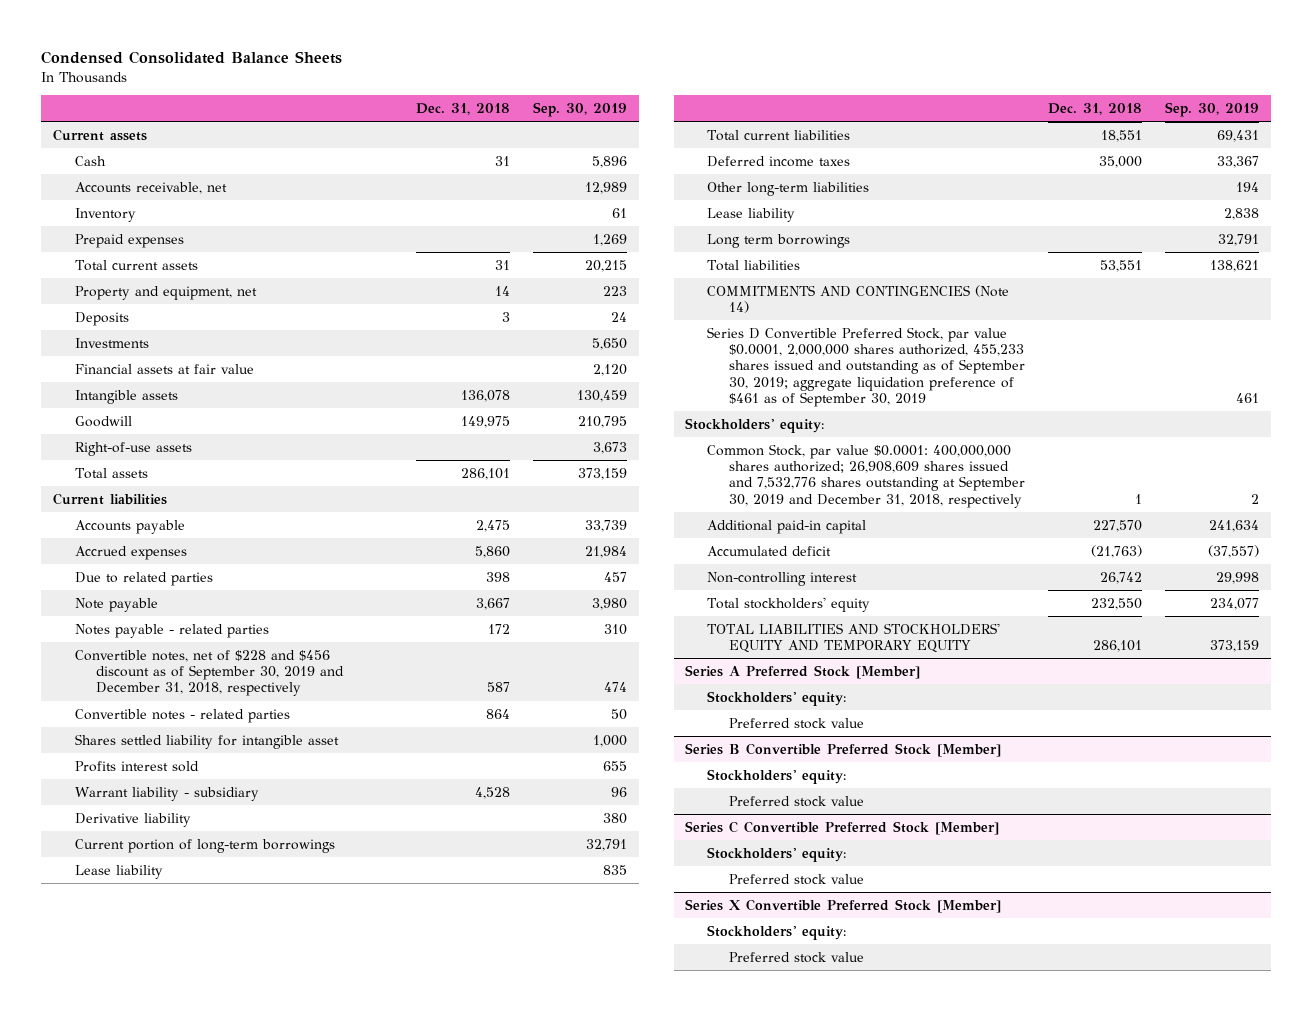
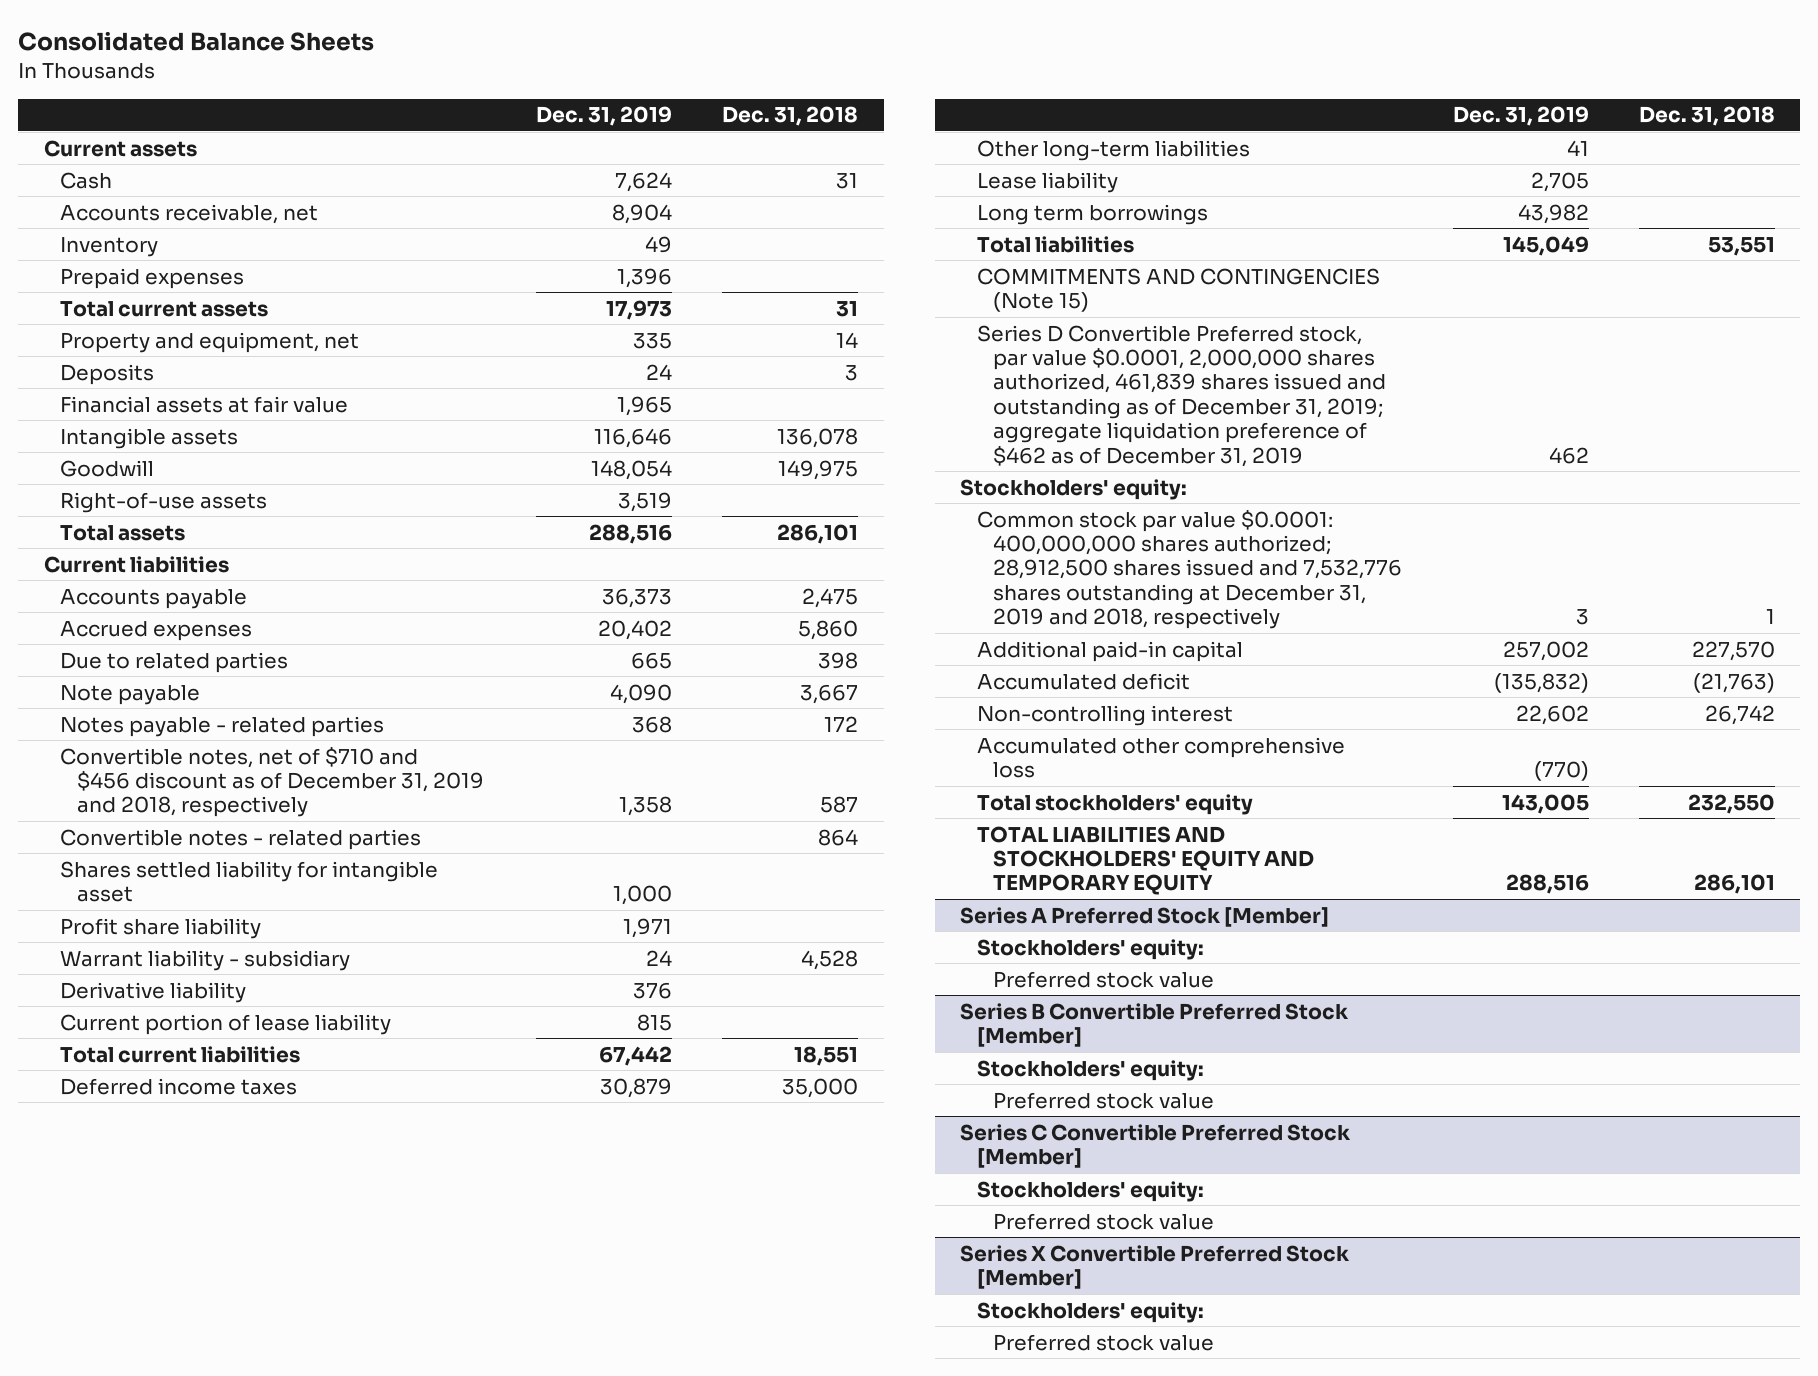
- Condensed Consolidated Balance Sheets
+ Consolidated Balance Sheets
- | Dec. 31, 2018 | Sep. 30, 2019
+ | Dec. 31, 2019 | Dec. 31, 2018
- Investments | | 5,650
- Convertible notes, net of $228 and $456 discount as of September 30, 2019 and December 31, 2018, respectively | 587 | 474
+ Convertible notes, net of $710 and $456 discount as of December 31, 2019 and 2018, respectively | 1,358 | 587
- Profits interest sold | | 655
+ Profit share liability | 1,971 |
- Current portion of long-term borrowings | | 32,791
- Lease liability | | 835
+ Current portion of lease liability | 815 |
- COMMITMENTS AND CONTINGENCIES (Note 14)
- Series D Convertible Preferred Stock, par value $0.0001, 2,000,000 shares authorized, 455,233 shares issued and outstanding as of September 30, 2019; aggregate liquidation preference of $461 as of September 30, 2019 | | 461
+ COMMITMENTS AND CONTINGENCIES (Note 15)
+ Series D Convertible Preferred stock, par value $0.0001, 2,000,000 shares authorized, 461,839 shares issued and outstanding as of December 31, 2019; aggregate liquidation preference of $462 as of December 31, 2019 | 462 |
- Common Stock, par value $0.0001: 400,000,000 shares authorized; 26,908,609 shares issued and 7,532,776 shares outstanding at September 30, 2019 and December 31, 2018, respectively | 1 | 2
+ Common stock par value $0.0001: 400,000,000 shares authorized; 28,912,500 shares issued and 7,532,776 shares outstanding at December 31, 2019 and 2018, respectively | 3 | 1
+ Accumulated other comprehensive loss | (770) |

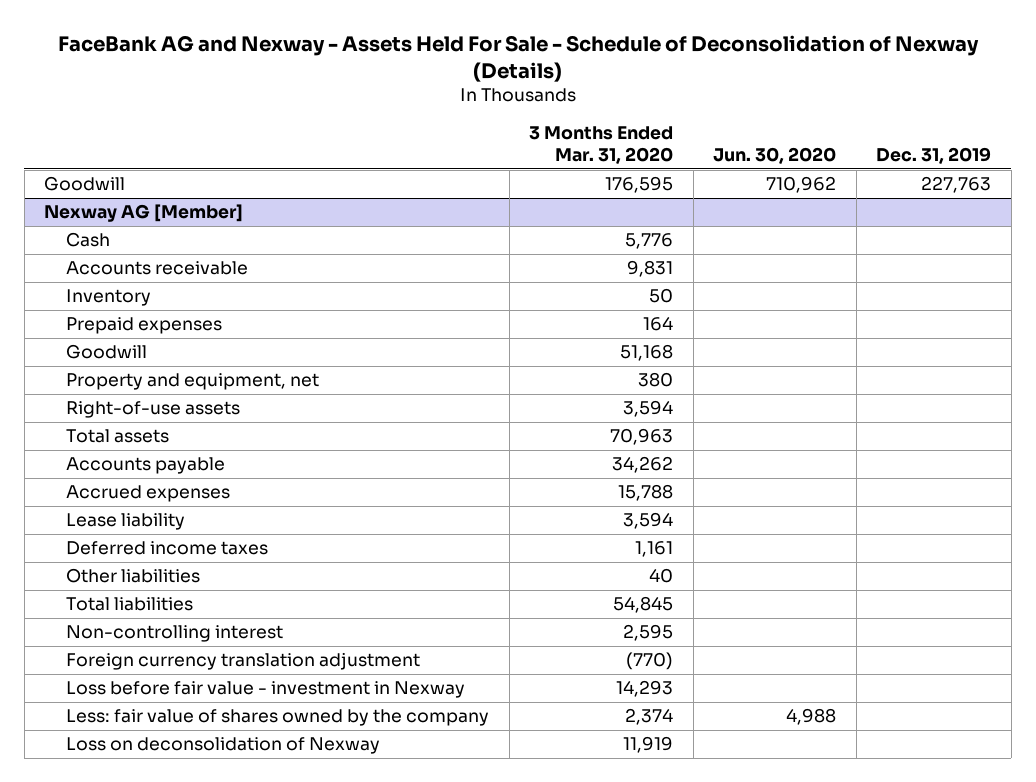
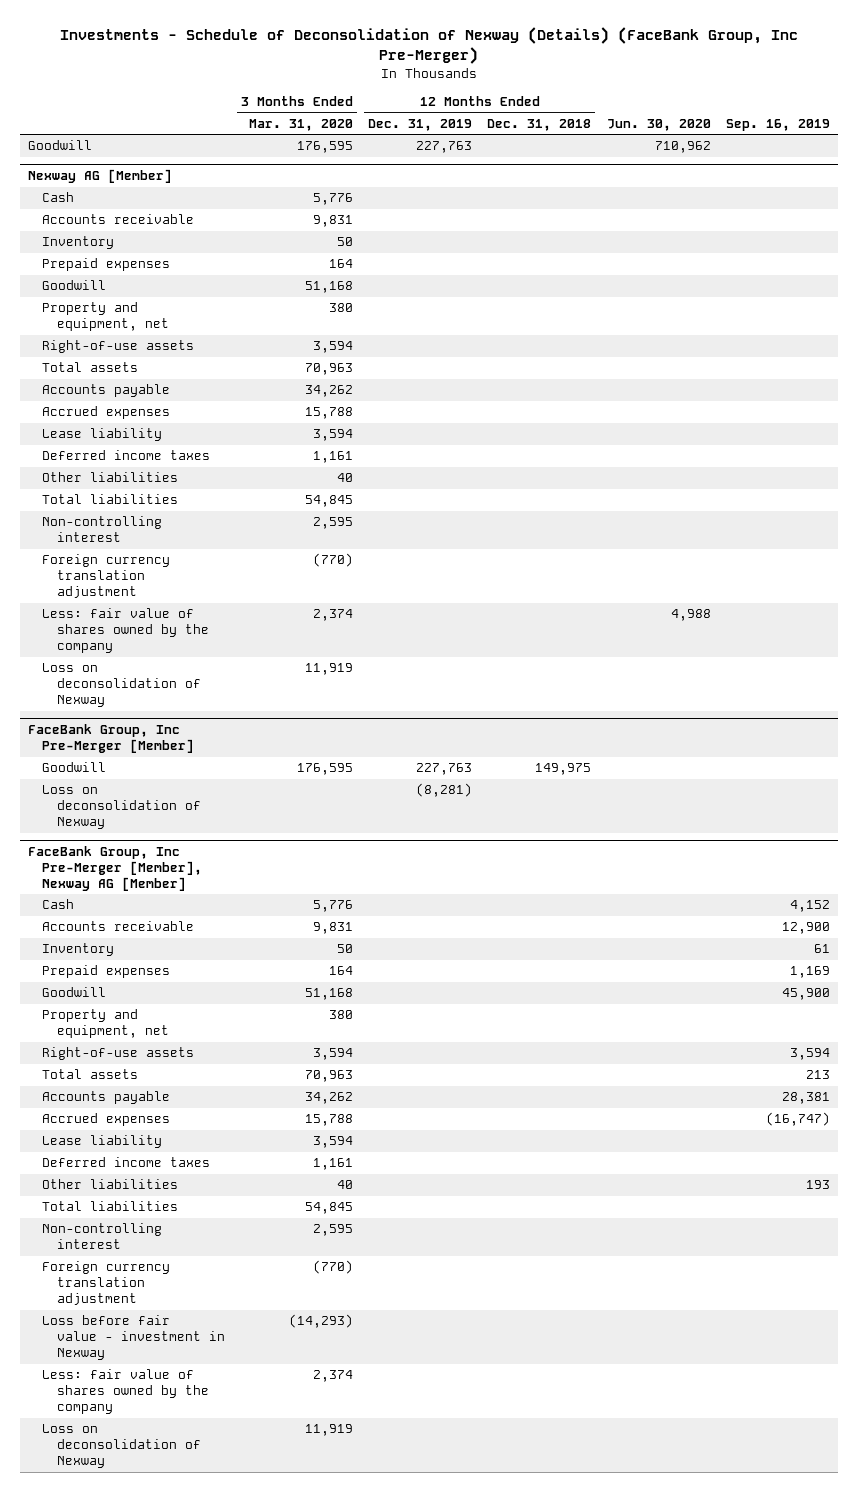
- FaceBank AG and Nexway - Assets Held For Sale - Schedule of Deconsolidation of Nexway (Details)
+ Investments - Schedule of Deconsolidation of Nexway (Details) (FaceBank Group, Inc Pre-Merger)
- | 3 Months Ended Mar. 31, 2020 | Jun. 30, 2020 | Dec. 31, 2019
+ | 3 Months Ended Mar. 31, 2020 | 12 Months Ended Dec. 31, 2019 | 12 Months Ended Dec. 31, 2018 | Jun. 30, 2020 | Sep. 16, 2019
@ Nexway AG [Member]
- Loss before fair value - investment in Nexway | 14,293 | |
+ FaceBank Group, Inc Pre-Merger [Member]
+ Goodwill | 176,595 | 227,763 | 149,975 | |
+ Loss on deconsolidation of Nexway | | (8,281) | | |
+ FaceBank Group, Inc Pre-Merger [Member], Nexway AG [Member]
+ Cash | 5,776 | | | | 4,152
+ Accounts receivable | 9,831 | | | | 12,900
+ Inventory | 50 | | | | 61
+ Prepaid expenses | 164 | | | | 1,169
+ Goodwill | 51,168 | | | | 45,900
+ Property and equipment, net | 380 | | | |
+ Right-of-use assets | 3,594 | | | | 3,594
+ Total assets | 70,963 | | | | 213
+ Accounts payable | 34,262 | | | | 28,381
+ Accrued expenses | 15,788 | | | | (16,747)
+ Lease liability | 3,594 | | | |
+ Deferred income taxes | 1,161 | | | |
+ Other liabilities | 40 | | | | 193
+ Total liabilities | 54,845 | | | |
+ Non-controlling interest | 2,595 | | | |
+ Foreign currency translation adjustment | (770) | | | |
+ Loss before fair value - investment in Nexway | (14,293) | | | |
+ Less: fair value of shares owned by the company | 2,374 | | | |
+ Loss on deconsolidation of Nexway | 11,919 | | | |

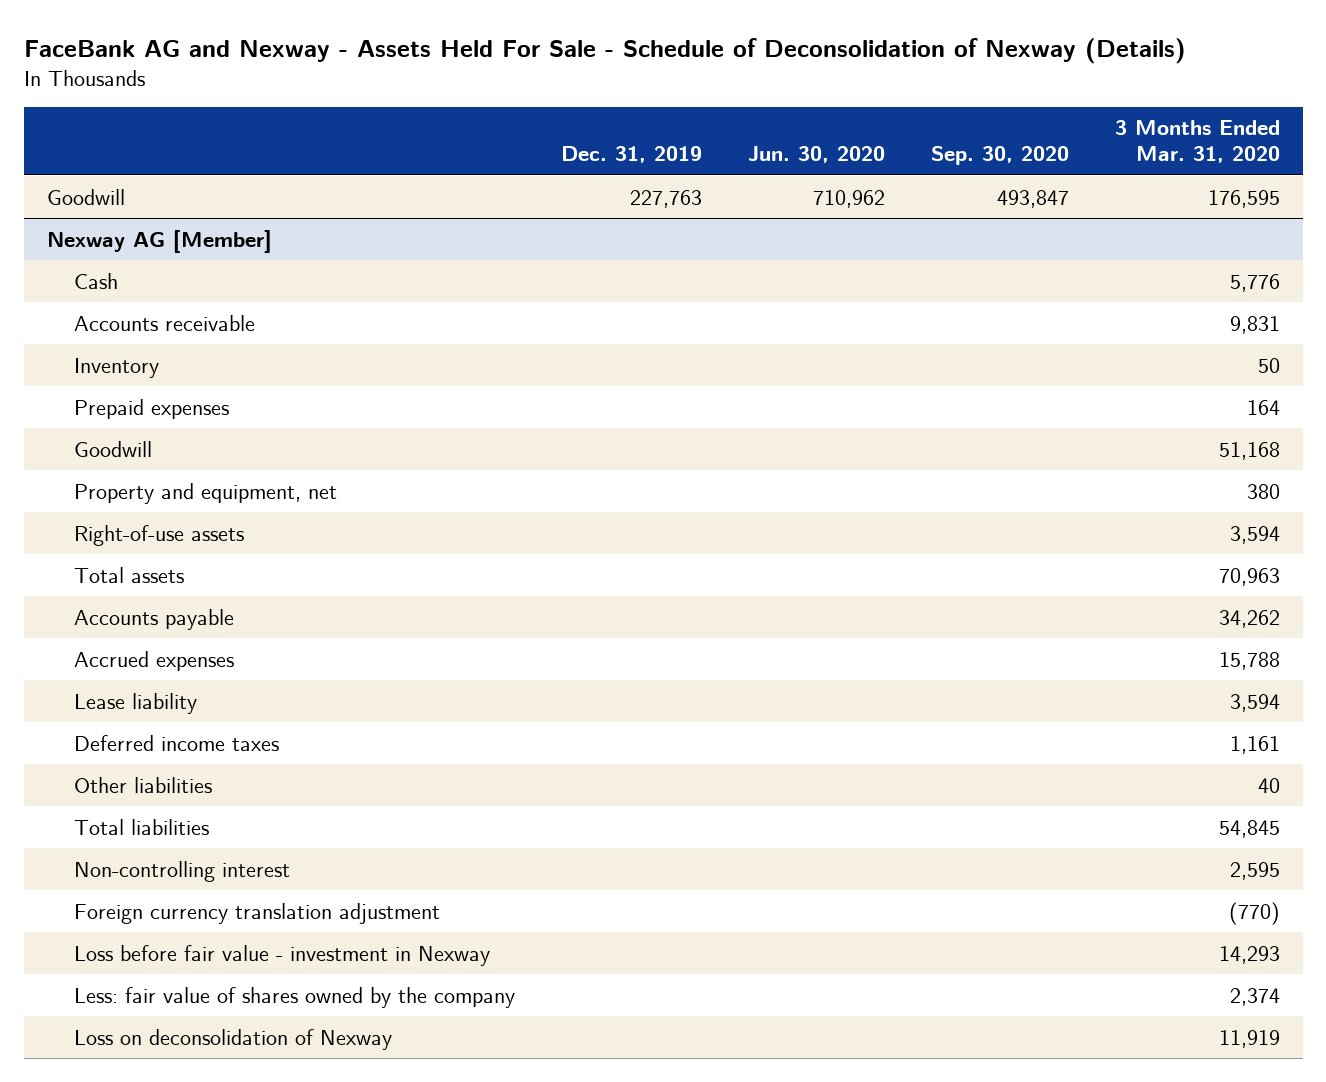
- Investments - Schedule of Deconsolidation of Nexway (Details) (FaceBank Group, Inc Pre-Merger)
+ FaceBank AG and Nexway - Assets Held For Sale - Schedule of Deconsolidation of Nexway (Details)
- | 3 Months Ended Mar. 31, 2020 | 12 Months Ended Dec. 31, 2019 | 12 Months Ended Dec. 31, 2018 | Jun. 30, 2020 | Sep. 16, 2019
+ | Dec. 31, 2019 | Jun. 30, 2020 | Sep. 30, 2020 | 3 Months Ended Mar. 31, 2020
@ Nexway AG [Member]
- Less: fair value of shares owned by the company | 2,374 | | | 4,988 |
- Loss on deconsolidation of Nexway | 11,919 | | | |
- FaceBank Group, Inc Pre-Merger [Member]
- Goodwill | 176,595 | 227,763 | 149,975 | |
- Loss on deconsolidation of Nexway | | (8,281) | | |
- FaceBank Group, Inc Pre-Merger [Member], Nexway AG [Member]
- Cash | 5,776 | | | | 4,152
- Accounts receivable | 9,831 | | | | 12,900
- Inventory | 50 | | | | 61
- Prepaid expenses | 164 | | | | 1,169
- Goodwill | 51,168 | | | | 45,900
- Property and equipment, net | 380 | | | |
- Right-of-use assets | 3,594 | | | | 3,594
- Total assets | 70,963 | | | | 213
- Accounts payable | 34,262 | | | | 28,381
- Accrued expenses | 15,788 | | | | (16,747)
- Lease liability | 3,594 | | | |
- Deferred income taxes | 1,161 | | | |
- Other liabilities | 40 | | | | 193
- Total liabilities | 54,845 | | | |
- Non-controlling interest | 2,595 | | | |
- Foreign currency translation adjustment | (770) | | | |
- Loss before fair value - investment in Nexway | (14,293) | | | |
@ Nexway AG [Member]
+ Loss before fair value - investment in Nexway | | | | 14,293

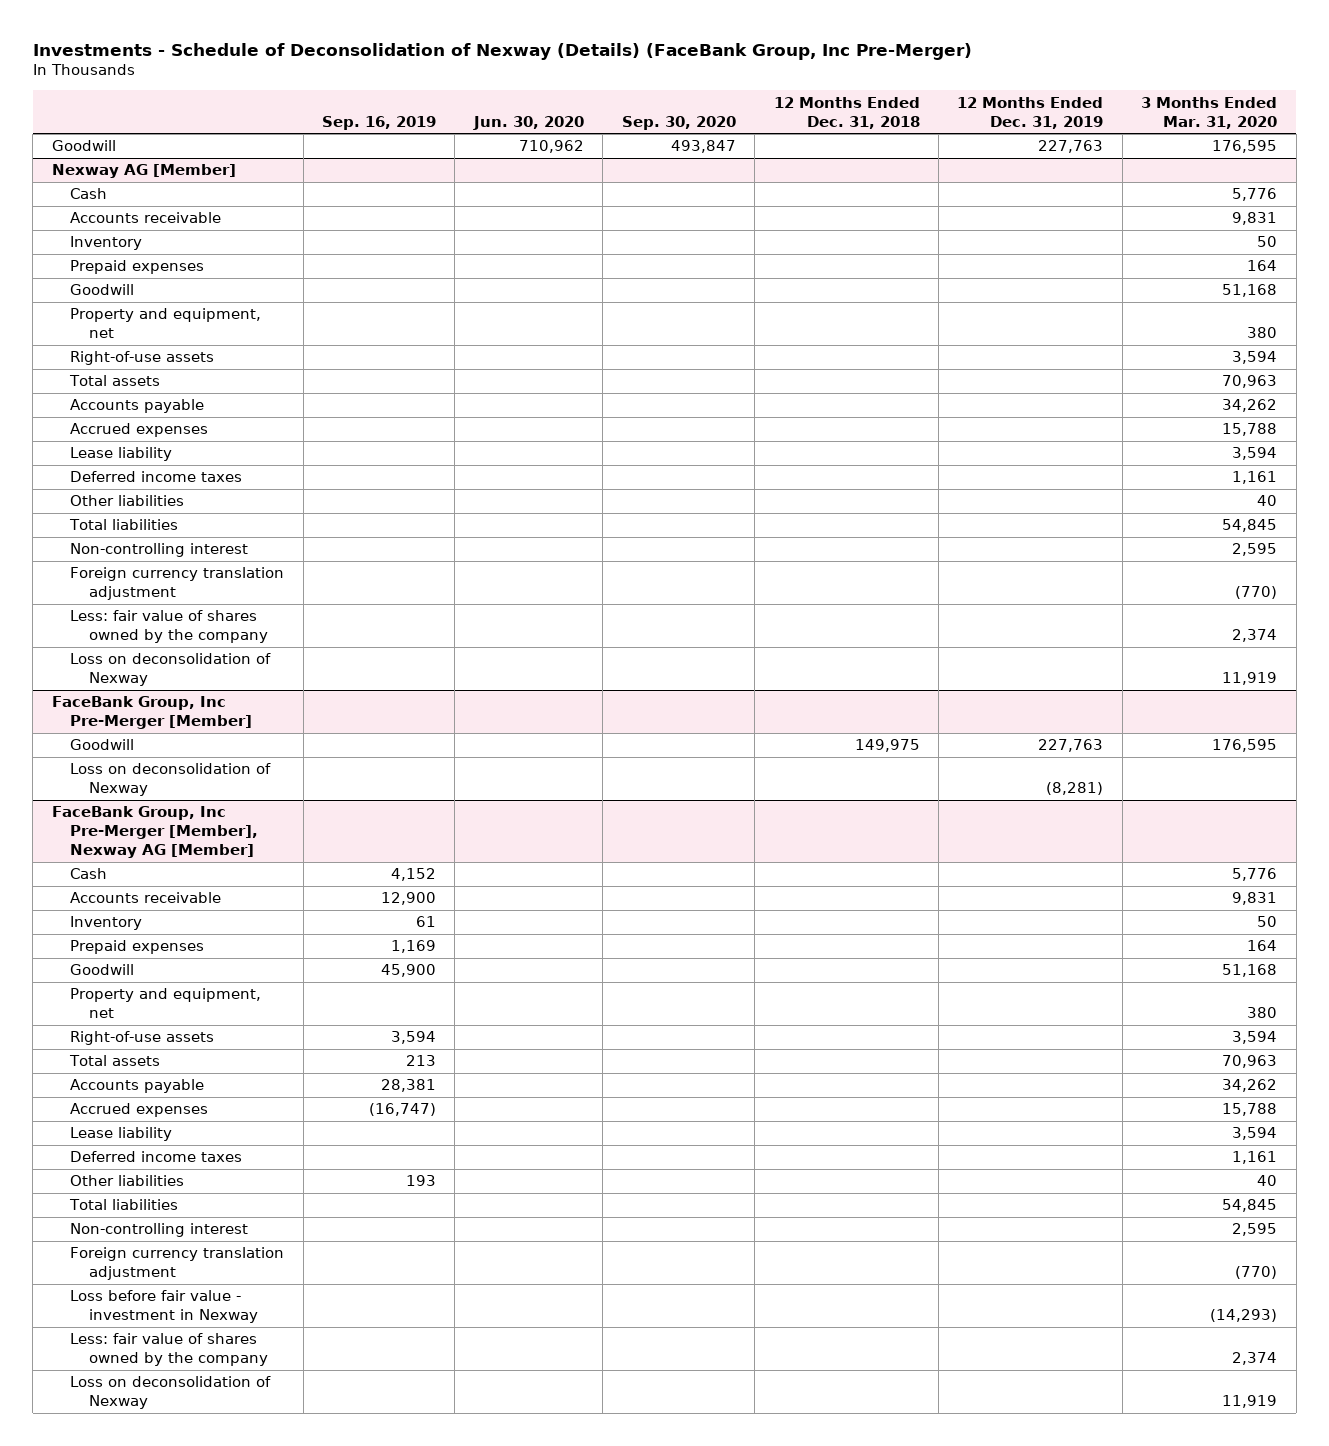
- FaceBank AG and Nexway - Assets Held For Sale - Schedule of Deconsolidation of Nexway (Details)
+ Investments - Schedule of Deconsolidation of Nexway (Details) (FaceBank Group, Inc Pre-Merger)
- | Dec. 31, 2019 | Jun. 30, 2020 | Sep. 30, 2020 | 3 Months Ended Mar. 31, 2020
+ | Sep. 16, 2019 | Jun. 30, 2020 | Sep. 30, 2020 | 12 Months Ended Dec. 31, 2018 | 12 Months Ended Dec. 31, 2019 | 3 Months Ended Mar. 31, 2020
@ Nexway AG [Member]
- Loss before fair value - investment in Nexway | | | | 14,293
+ FaceBank Group, Inc Pre-Merger [Member]
+ Goodwill | | | | 149,975 | 227,763 | 176,595
+ Loss on deconsolidation of Nexway | | | | | (8,281) |
+ FaceBank Group, Inc Pre-Merger [Member], Nexway AG [Member]
+ Cash | 4,152 | | | | | 5,776
+ Accounts receivable | 12,900 | | | | | 9,831
+ Inventory | 61 | | | | | 50
+ Prepaid expenses | 1,169 | | | | | 164
+ Goodwill | 45,900 | | | | | 51,168
+ Property and equipment, net | | | | | | 380
+ Right-of-use assets | 3,594 | | | | | 3,594
+ Total assets | 213 | | | | | 70,963
+ Accounts payable | 28,381 | | | | | 34,262
+ Accrued expenses | (16,747) | | | | | 15,788
+ Lease liability | | | | | | 3,594
+ Deferred income taxes | | | | | | 1,161
+ Other liabilities | 193 | | | | | 40
+ Total liabilities | | | | | | 54,845
+ Non-controlling interest | | | | | | 2,595
+ Foreign currency translation adjustment | | | | | | (770)
+ Loss before fair value - investment in Nexway | | | | | | (14,293)
+ Less: fair value of shares owned by the company | | | | | | 2,374
+ Loss on deconsolidation of Nexway | | | | | | 11,919

